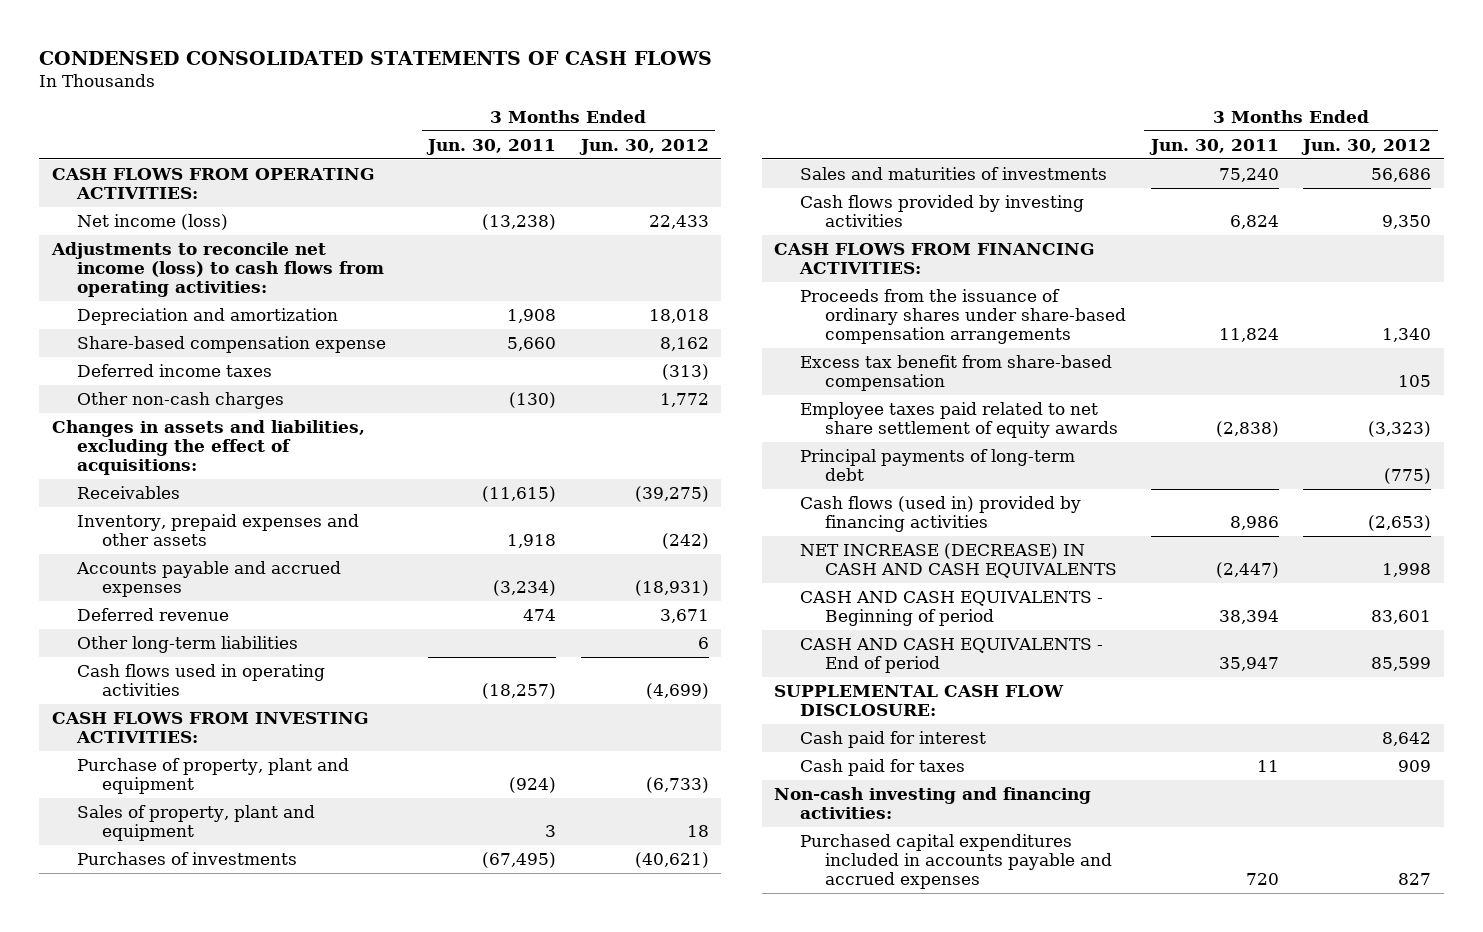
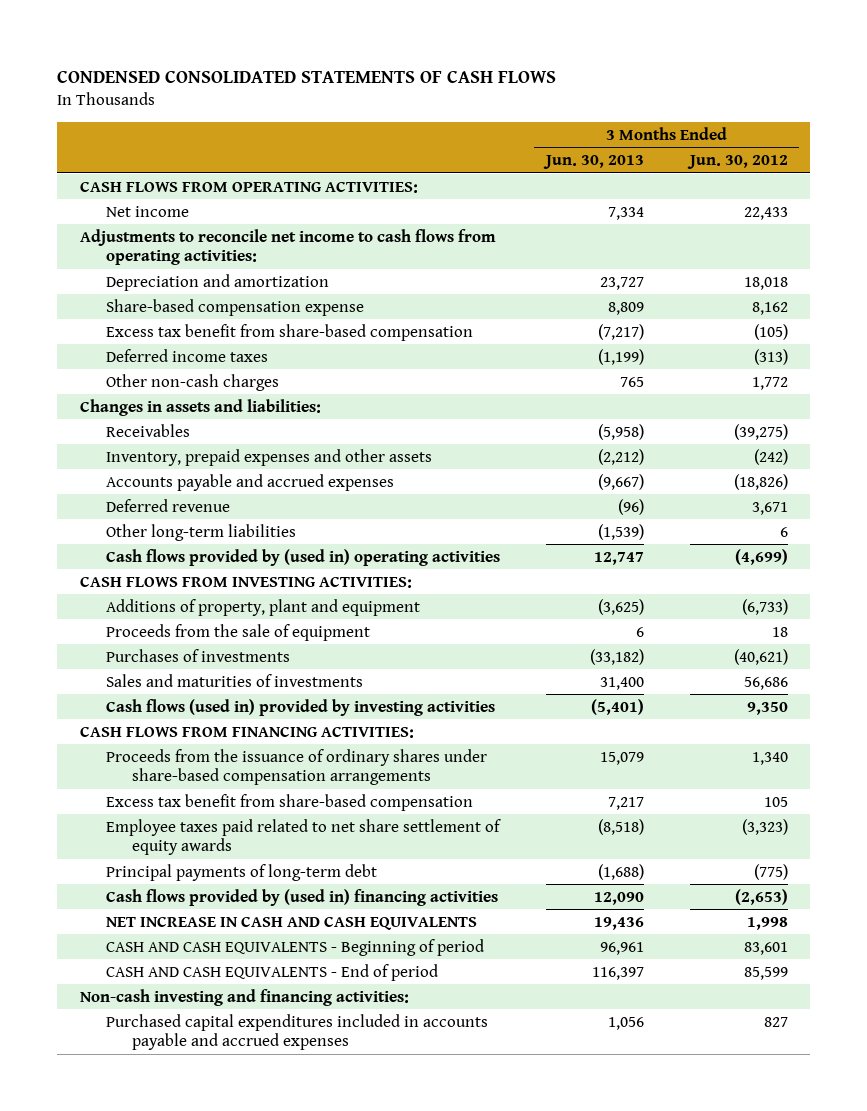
- | 3 Months Ended Jun. 30, 2011 | 3 Months Ended Jun. 30, 2012
+ | 3 Months Ended Jun. 30, 2013 | 3 Months Ended Jun. 30, 2012
- Net income (loss) | (13,238) | 22,433
- Adjustments to reconcile net income (loss) to cash flows from operating activities:
+ Net income | 7,334 | 22,433
+ Adjustments to reconcile net income to cash flows from operating activities:
+ Excess tax benefit from share-based compensation | (7,217) | (105)
- Changes in assets and liabilities, excluding the effect of acquisitions:
+ Changes in assets and liabilities:
- Accounts payable and accrued expenses | (3,234) | (18,931)
+ Accounts payable and accrued expenses | (9,667) | (18,826)
- Cash flows used in operating activities | (18,257) | (4,699)
+ Cash flows provided by (used in) operating activities | 12,747 | (4,699)
- Purchase of property, plant and equipment | (924) | (6,733)
- Sales of property, plant and equipment | 3 | 18
+ Additions of property, plant and equipment | (3,625) | (6,733)
+ Proceeds from the sale of equipment | 6 | 18
- Cash flows provided by investing activities | 6,824 | 9,350
+ Cash flows (used in) provided by investing activities | (5,401) | 9,350
- Cash flows (used in) provided by financing activities | 8,986 | (2,653)
- NET INCREASE (DECREASE) IN CASH AND CASH EQUIVALENTS | (2,447) | 1,998
+ Cash flows provided by (used in) financing activities | 12,090 | (2,653)
+ NET INCREASE IN CASH AND CASH EQUIVALENTS | 19,436 | 1,998
- SUPPLEMENTAL CASH FLOW DISCLOSURE:
- Cash paid for interest | | 8,642
- Cash paid for taxes | 11 | 909

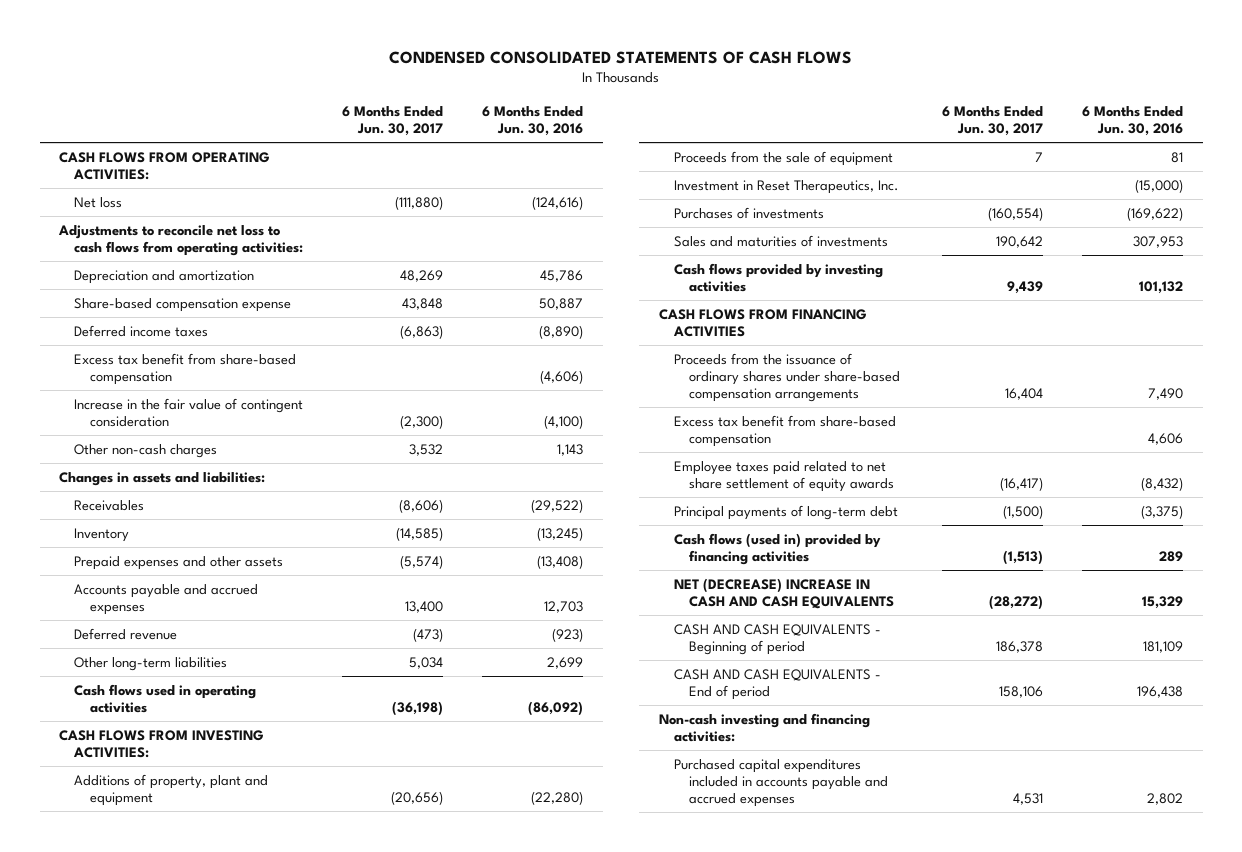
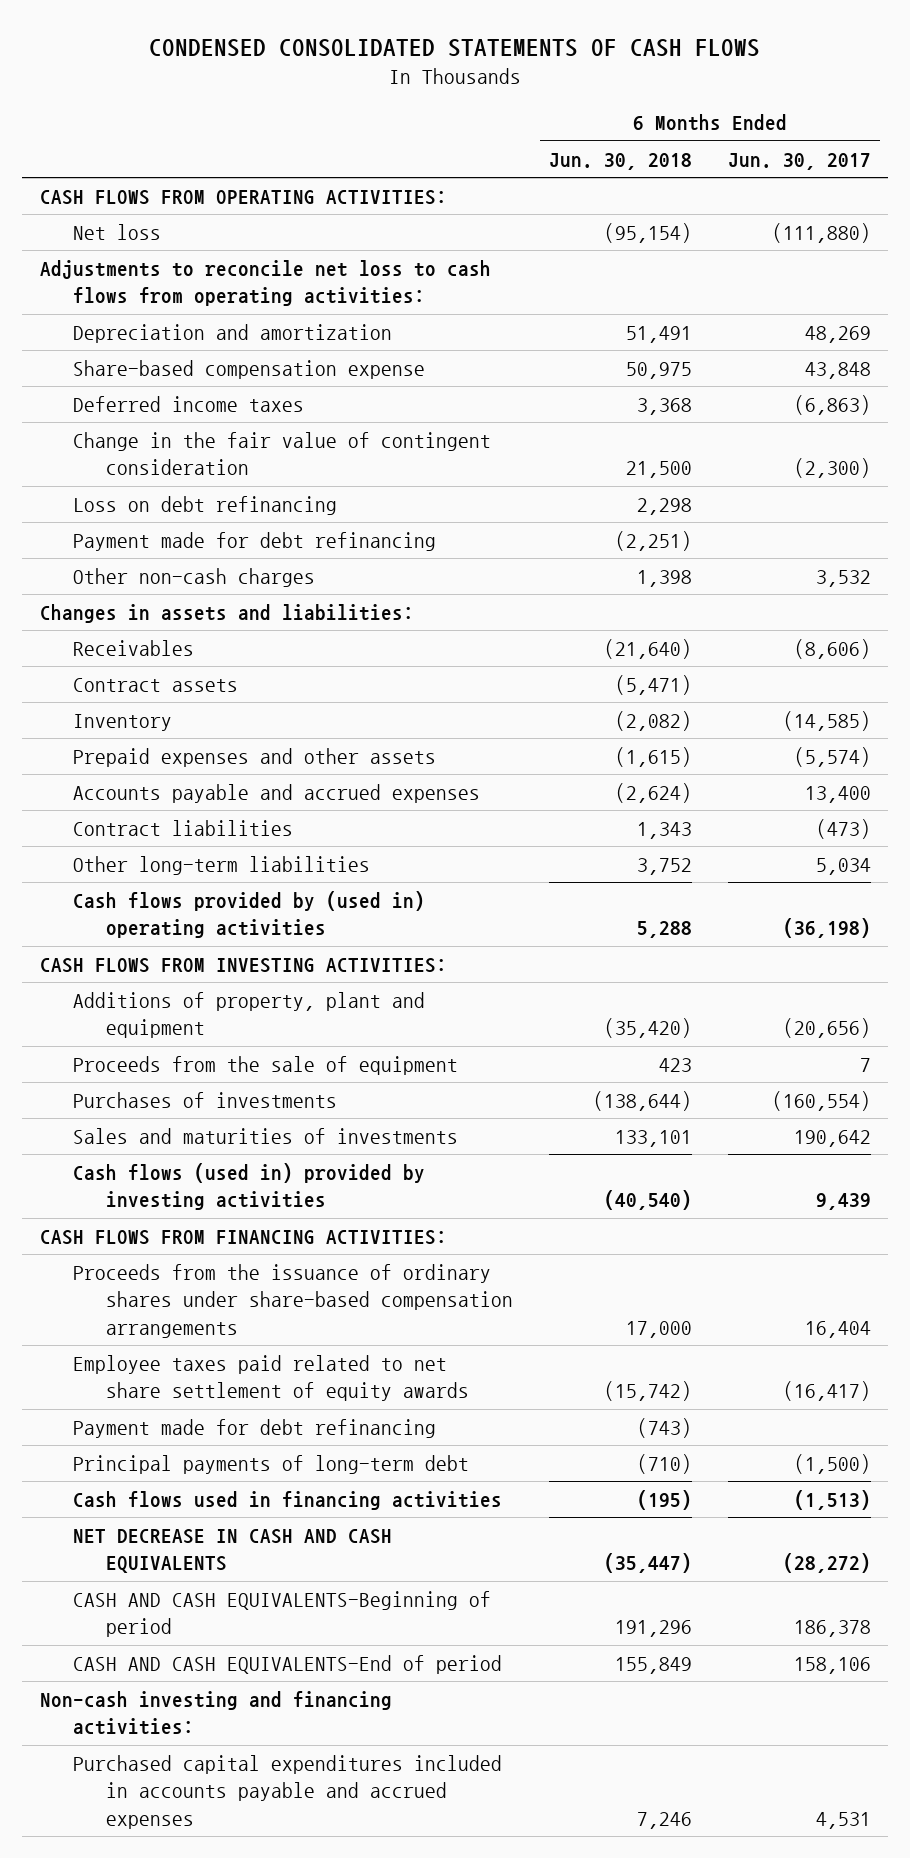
- | 6 Months Ended Jun. 30, 2017 | 6 Months Ended Jun. 30, 2016
+ | 6 Months Ended Jun. 30, 2018 | 6 Months Ended Jun. 30, 2017
- Excess tax benefit from share-based compensation | | (4,606)
- Increase in the fair value of contingent consideration | (2,300) | (4,100)
+ Change in the fair value of contingent consideration | 21,500 | (2,300)
+ Loss on debt refinancing | 2,298 |
+ Payment made for debt refinancing | (2,251) |
+ Contract assets | (5,471) |
- Deferred revenue | (473) | (923)
+ Contract liabilities | 1,343 | (473)
- Cash flows used in operating activities | (36,198) | (86,092)
+ Cash flows provided by (used in) operating activities | 5,288 | (36,198)
- Investment in Reset Therapeutics, Inc. | | (15,000)
- Cash flows provided by investing activities | 9,439 | 101,132
- CASH FLOWS FROM FINANCING ACTIVITIES
+ Cash flows (used in) provided by investing activities | (40,540) | 9,439
+ CASH FLOWS FROM FINANCING ACTIVITIES:
- Excess tax benefit from share-based compensation | | 4,606
+ Payment made for debt refinancing | (743) |
- Cash flows (used in) provided by financing activities | (1,513) | 289
- NET (DECREASE) INCREASE IN CASH AND CASH EQUIVALENTS | (28,272) | 15,329
- CASH AND CASH EQUIVALENTS - Beginning of period | 186,378 | 181,109
- CASH AND CASH EQUIVALENTS - End of period | 158,106 | 196,438
+ Cash flows used in financing activities | (195) | (1,513)
+ NET DECREASE IN CASH AND CASH EQUIVALENTS | (35,447) | (28,272)
+ CASH AND CASH EQUIVALENTS-Beginning of period | 191,296 | 186,378
+ CASH AND CASH EQUIVALENTS-End of period | 155,849 | 158,106

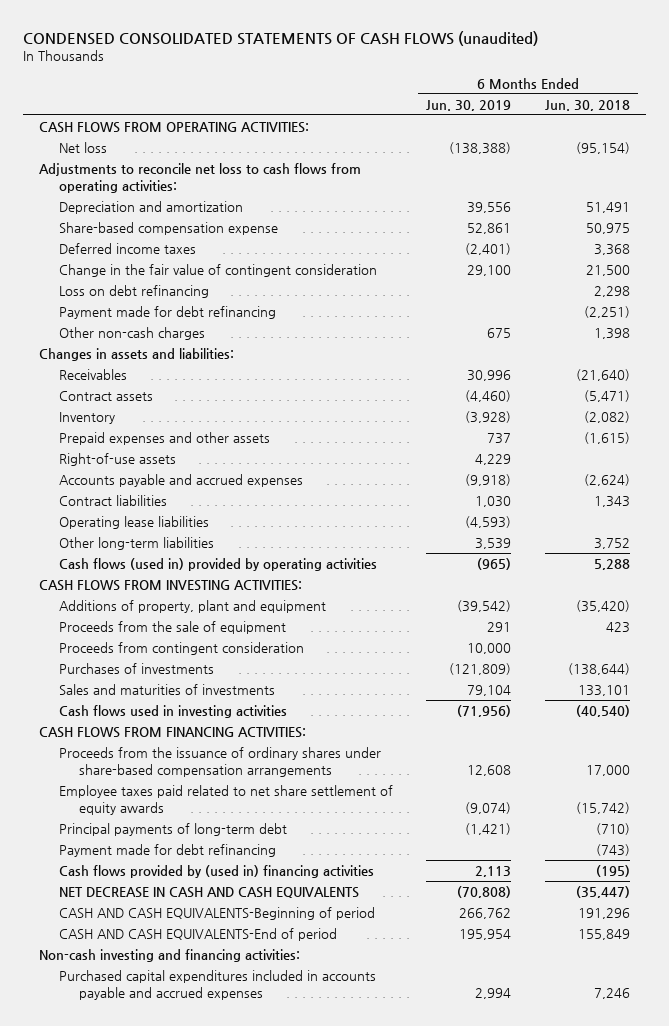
- CONDENSED CONSOLIDATED STATEMENTS OF CASH FLOWS
+ CONDENSED CONSOLIDATED STATEMENTS OF CASH FLOWS (unaudited)
- | 6 Months Ended Jun. 30, 2018 | 6 Months Ended Jun. 30, 2017
+ | 6 Months Ended Jun. 30, 2019 | 6 Months Ended Jun. 30, 2018
+ Right-of-use assets | 4,229 |
+ Operating lease liabilities | (4,593) |
- Cash flows provided by (used in) operating activities | 5,288 | (36,198)
+ Cash flows (used in) provided by operating activities | (965) | 5,288
+ Proceeds from contingent consideration | 10,000 |
- Cash flows (used in) provided by investing activities | (40,540) | 9,439
+ Cash flows used in investing activities | (71,956) | (40,540)
- Cash flows used in financing activities | (195) | (1,513)
moved down: Payment made for debt refinancing | | (743)
+ Cash flows provided by (used in) financing activities | 2,113 | (195)

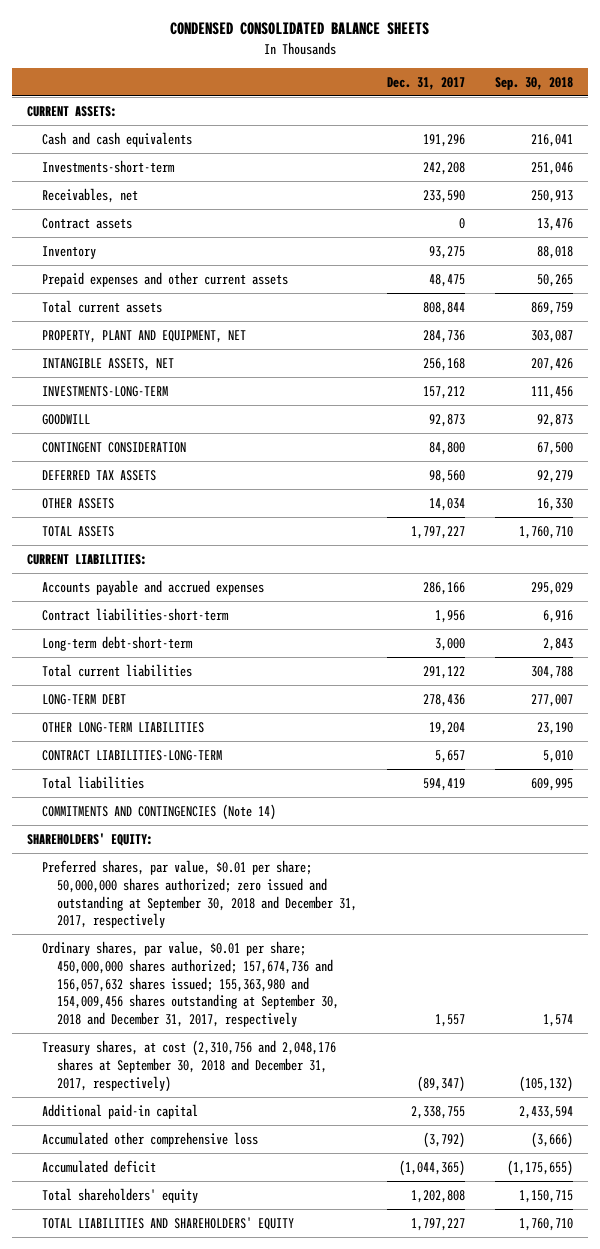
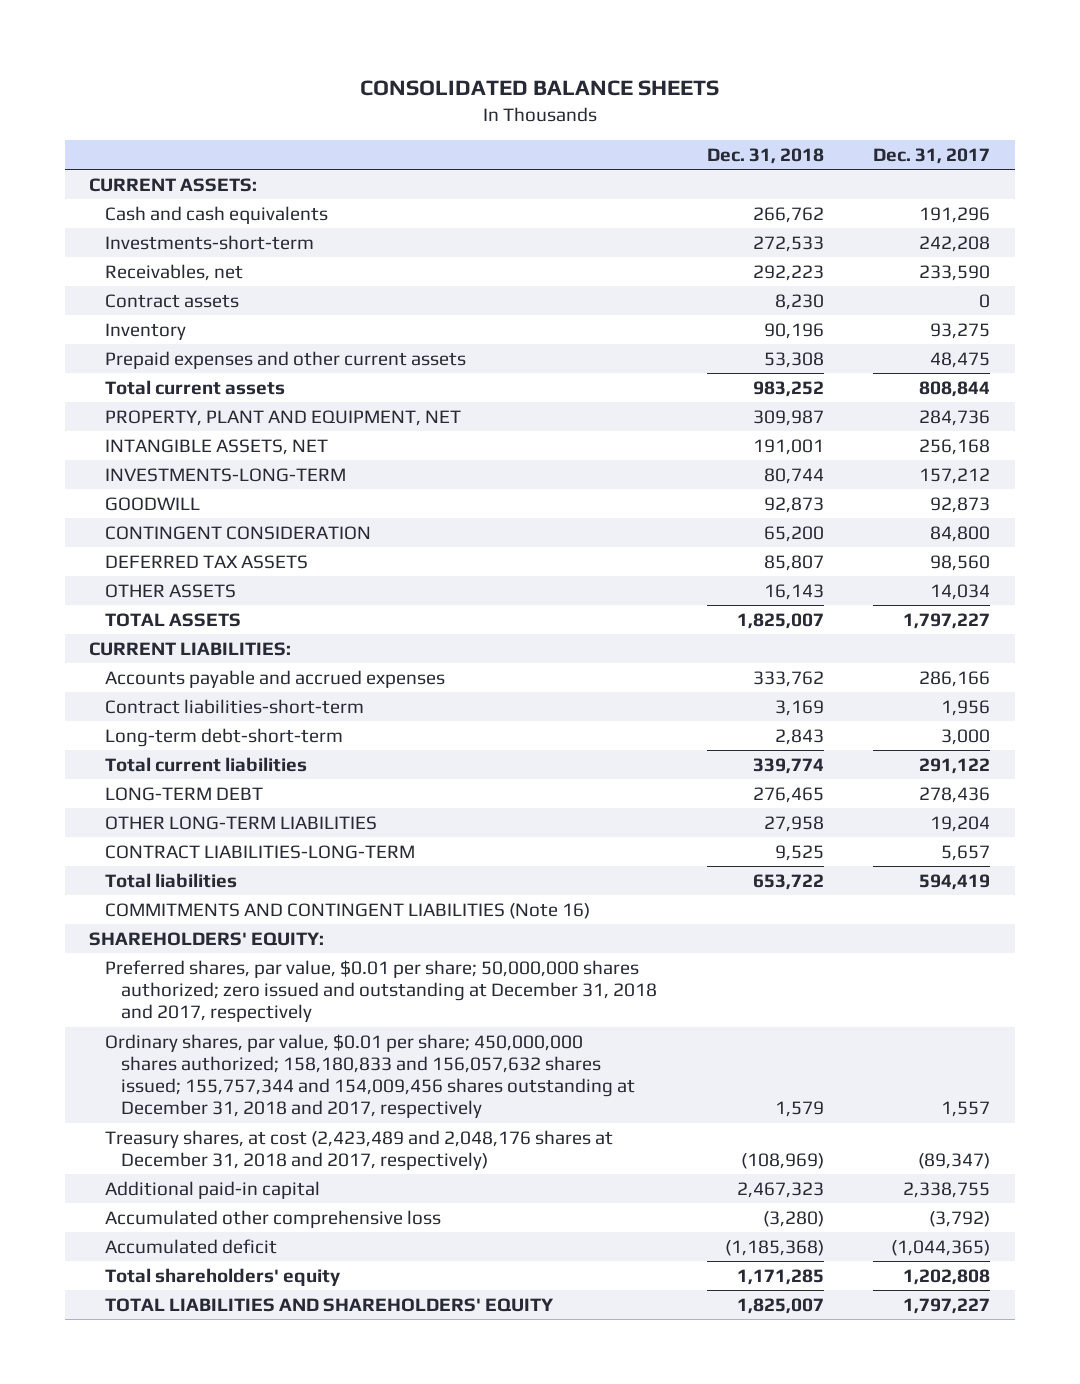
- CONDENSED CONSOLIDATED BALANCE SHEETS
+ CONSOLIDATED BALANCE SHEETS
- | Dec. 31, 2017 | Sep. 30, 2018
+ | Dec. 31, 2018 | Dec. 31, 2017
- COMMITMENTS AND CONTINGENCIES (Note 14)
+ COMMITMENTS AND CONTINGENT LIABILITIES (Note 16)
- Preferred shares, par value, $0.01 per share; 50,000,000 shares authorized; zero issued and outstanding at September 30, 2018 and December 31, 2017, respectively
- Ordinary shares, par value, $0.01 per share; 450,000,000 shares authorized; 157,674,736 and 156,057,632 shares issued; 155,363,980 and 154,009,456 shares outstanding at September 30, 2018 and December 31, 2017, respectively | 1,557 | 1,574
- Treasury shares, at cost (2,310,756 and 2,048,176 shares at September 30, 2018 and December 31, 2017, respectively) | (89,347) | (105,132)
+ Preferred shares, par value, $0.01 per share; 50,000,000 shares authorized; zero issued and outstanding at December 31, 2018 and 2017, respectively
+ Ordinary shares, par value, $0.01 per share; 450,000,000 shares authorized; 158,180,833 and 156,057,632 shares issued; 155,757,344 and 154,009,456 shares outstanding at December 31, 2018 and 2017, respectively | 1,579 | 1,557
+ Treasury shares, at cost (2,423,489 and 2,048,176 shares at December 31, 2018 and 2017, respectively) | (108,969) | (89,347)

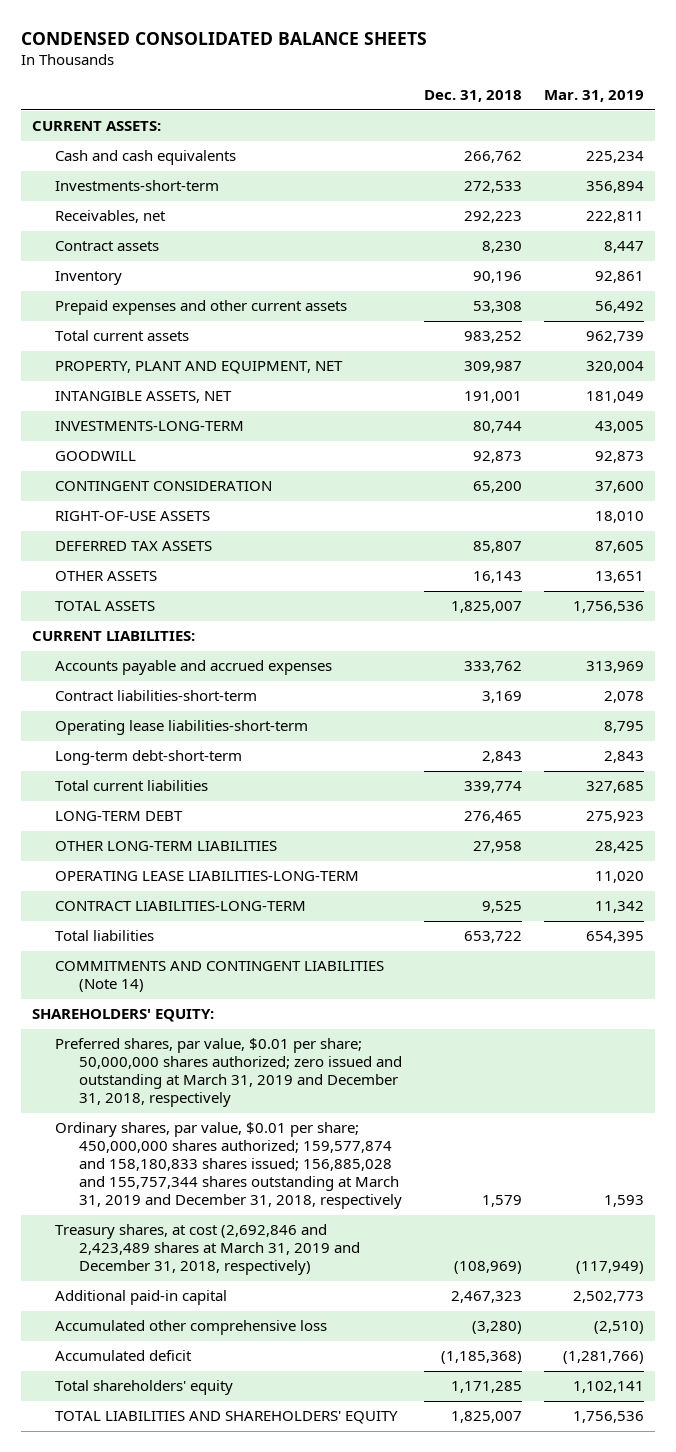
- CONSOLIDATED BALANCE SHEETS
+ CONDENSED CONSOLIDATED BALANCE SHEETS
- | Dec. 31, 2018 | Dec. 31, 2017
+ | Dec. 31, 2018 | Mar. 31, 2019
+ RIGHT-OF-USE ASSETS | | 18,010
+ Operating lease liabilities-short-term | | 8,795
+ OPERATING LEASE LIABILITIES-LONG-TERM | | 11,020
- COMMITMENTS AND CONTINGENT LIABILITIES (Note 16)
+ COMMITMENTS AND CONTINGENT LIABILITIES (Note 14)
- Preferred shares, par value, $0.01 per share; 50,000,000 shares authorized; zero issued and outstanding at December 31, 2018 and 2017, respectively
- Ordinary shares, par value, $0.01 per share; 450,000,000 shares authorized; 158,180,833 and 156,057,632 shares issued; 155,757,344 and 154,009,456 shares outstanding at December 31, 2018 and 2017, respectively | 1,579 | 1,557
- Treasury shares, at cost (2,423,489 and 2,048,176 shares at December 31, 2018 and 2017, respectively) | (108,969) | (89,347)
+ Preferred shares, par value, $0.01 per share; 50,000,000 shares authorized; zero issued and outstanding at March 31, 2019 and December 31, 2018, respectively
+ Ordinary shares, par value, $0.01 per share; 450,000,000 shares authorized; 159,577,874 and 158,180,833 shares issued; 156,885,028 and 155,757,344 shares outstanding at March 31, 2019 and December 31, 2018, respectively | 1,579 | 1,593
+ Treasury shares, at cost (2,692,846 and 2,423,489 shares at March 31, 2019 and December 31, 2018, respectively) | (108,969) | (117,949)

